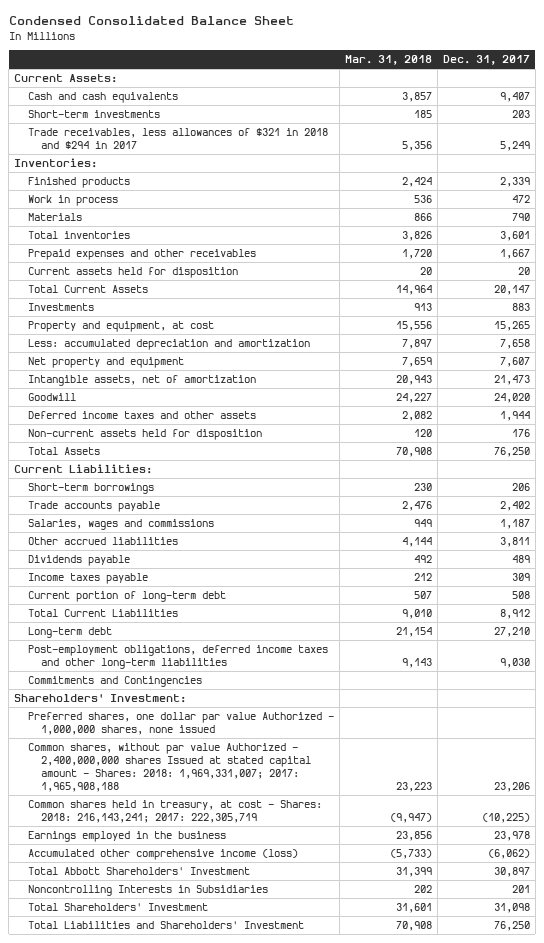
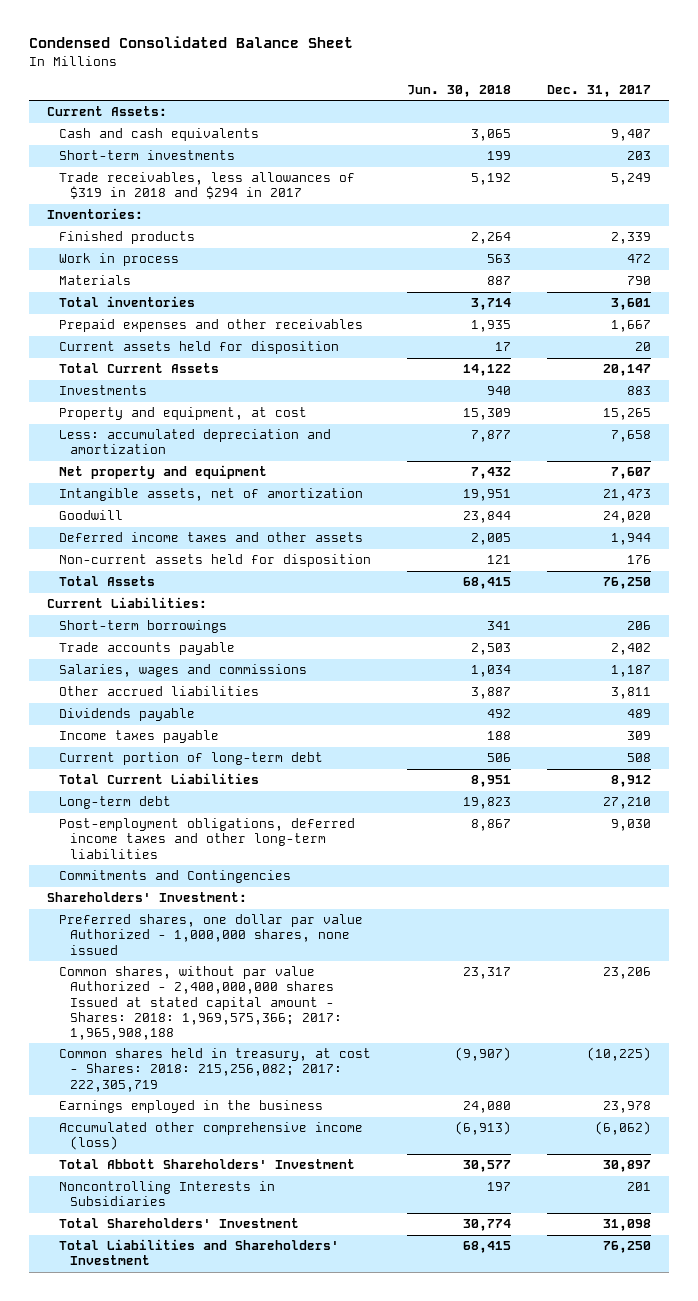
- | Mar. 31, 2018 | Dec. 31, 2017
+ | Jun. 30, 2018 | Dec. 31, 2017
- Trade receivables, less allowances of $321 in 2018 and $294 in 2017 | 5,356 | 5,249
+ Trade receivables, less allowances of $319 in 2018 and $294 in 2017 | 5,192 | 5,249
- Common shares, without par value Authorized - 2,400,000,000 shares Issued at stated capital amount - Shares: 2018: 1,969,331,007; 2017: 1,965,908,188 | 23,223 | 23,206
- Common shares held in treasury, at cost - Shares: 2018: 216,143,241; 2017: 222,305,719 | (9,947) | (10,225)
+ Common shares, without par value Authorized - 2,400,000,000 shares Issued at stated capital amount - Shares: 2018: 1,969,575,366; 2017: 1,965,908,188 | 23,317 | 23,206
+ Common shares held in treasury, at cost - Shares: 2018: 215,256,082; 2017: 222,305,719 | (9,907) | (10,225)

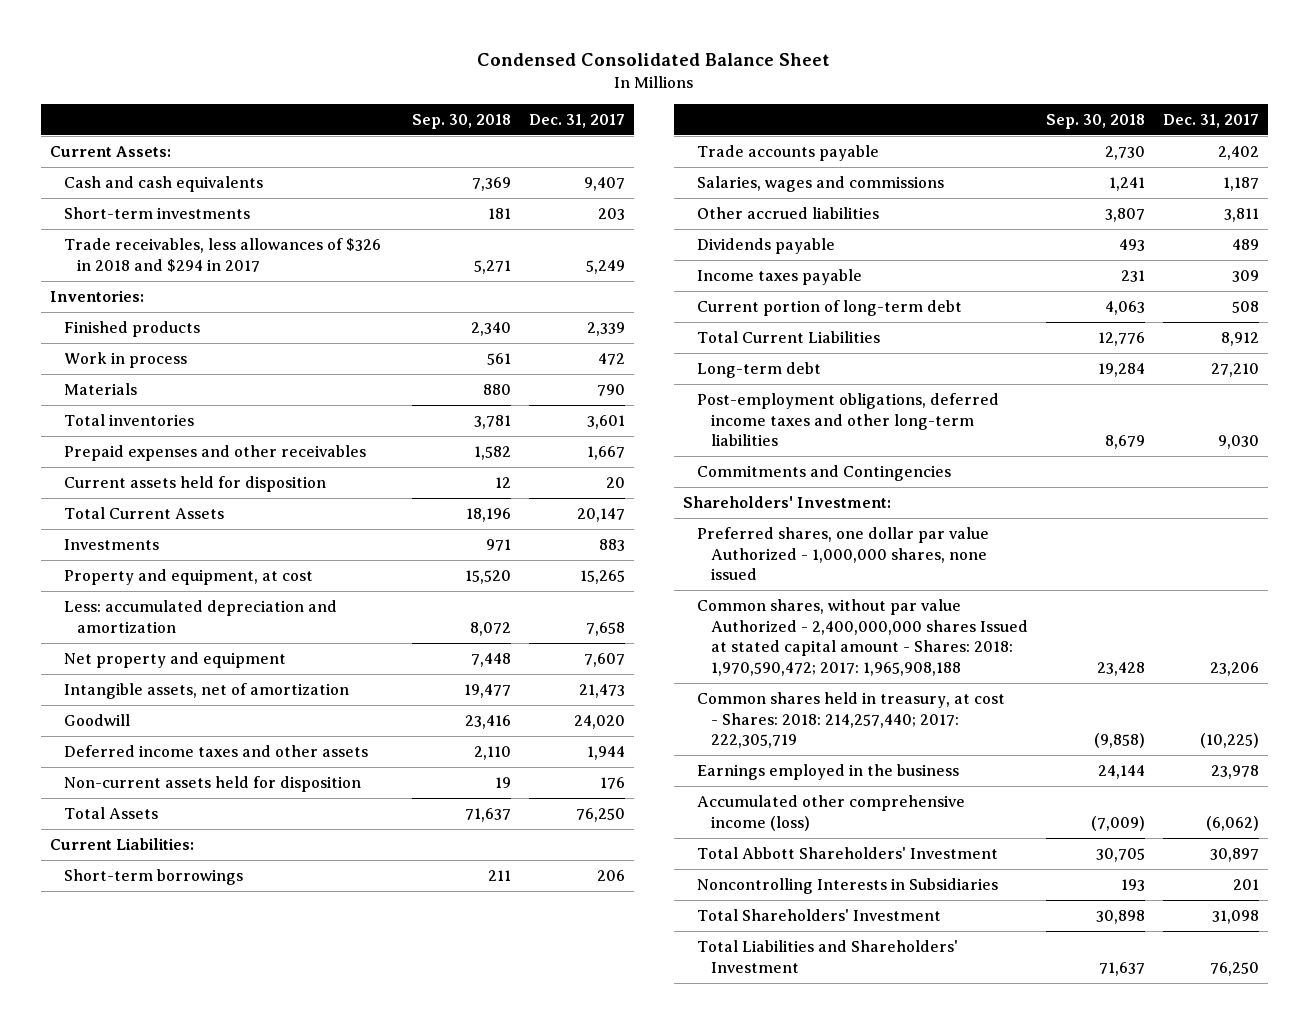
- | Jun. 30, 2018 | Dec. 31, 2017
+ | Sep. 30, 2018 | Dec. 31, 2017
- Trade receivables, less allowances of $319 in 2018 and $294 in 2017 | 5,192 | 5,249
+ Trade receivables, less allowances of $326 in 2018 and $294 in 2017 | 5,271 | 5,249
- Common shares, without par value Authorized - 2,400,000,000 shares Issued at stated capital amount - Shares: 2018: 1,969,575,366; 2017: 1,965,908,188 | 23,317 | 23,206
- Common shares held in treasury, at cost - Shares: 2018: 215,256,082; 2017: 222,305,719 | (9,907) | (10,225)
+ Common shares, without par value Authorized - 2,400,000,000 shares Issued at stated capital amount - Shares: 2018: 1,970,590,472; 2017: 1,965,908,188 | 23,428 | 23,206
+ Common shares held in treasury, at cost - Shares: 2018: 214,257,440; 2017: 222,305,719 | (9,858) | (10,225)

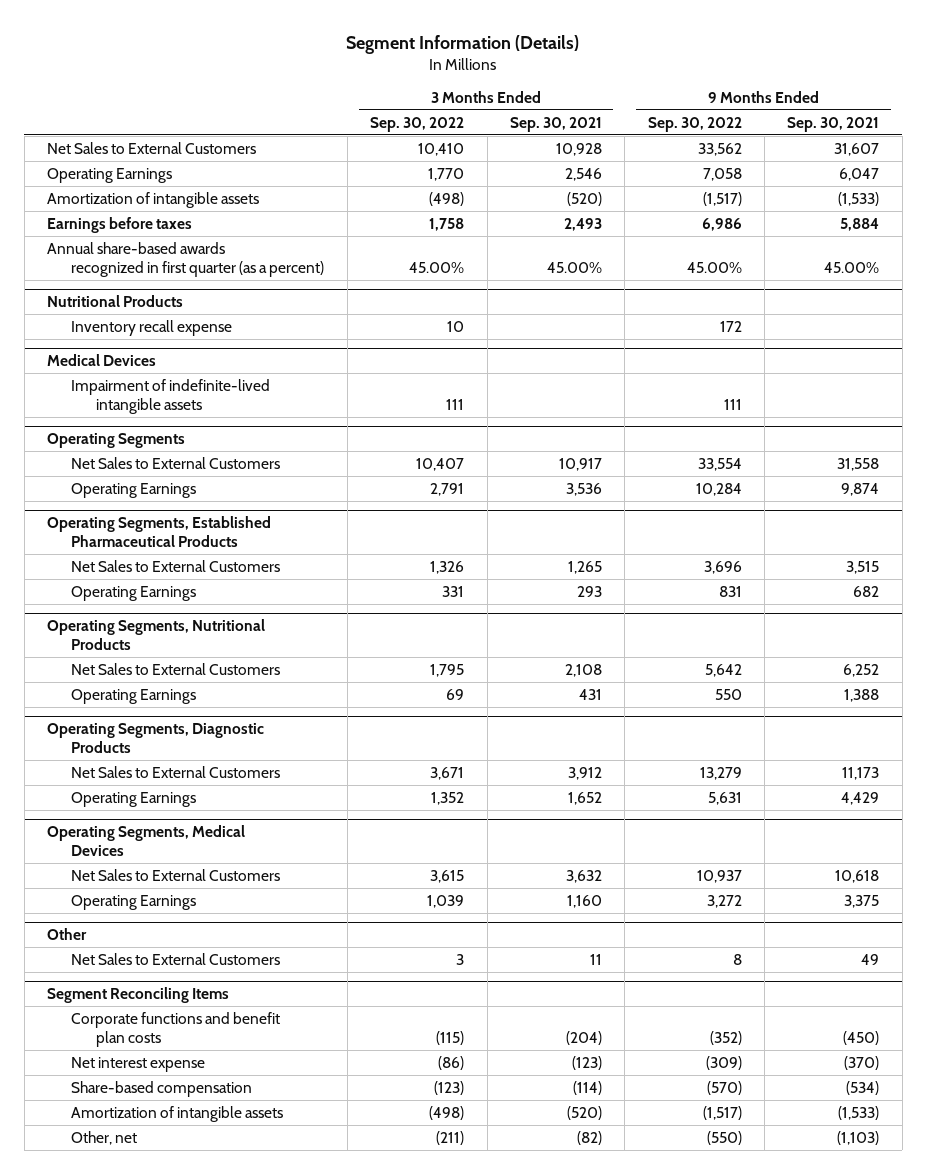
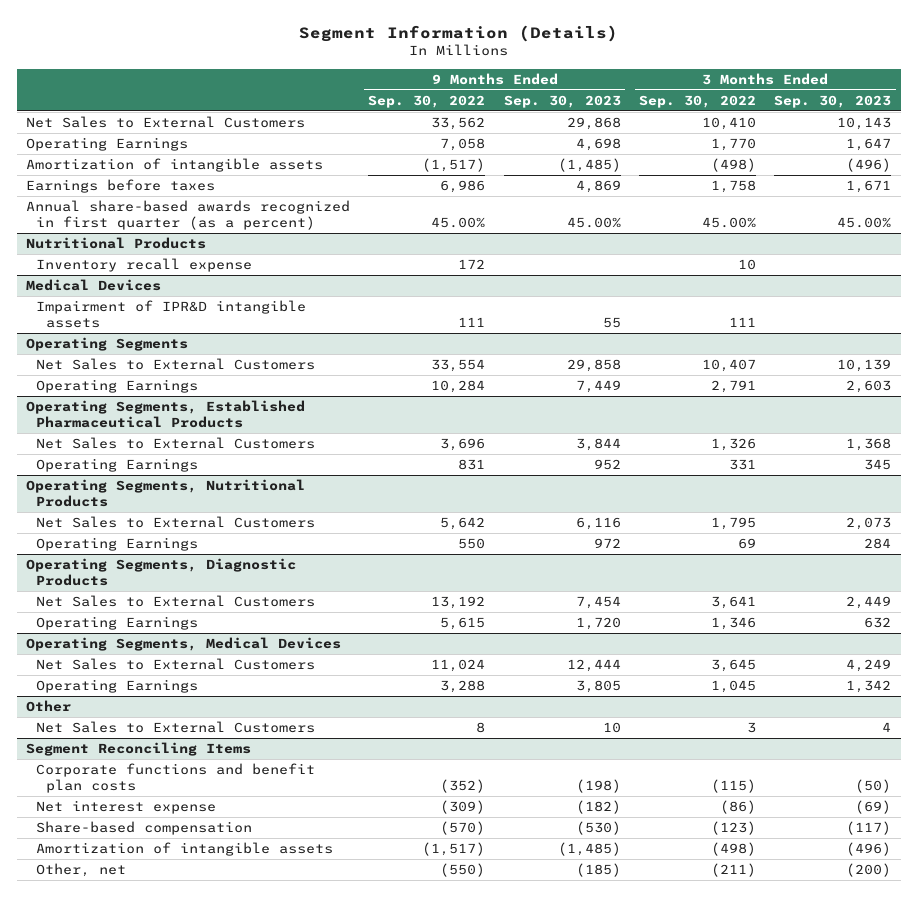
- | 3 Months Ended Sep. 30, 2022 | 3 Months Ended Sep. 30, 2021 | 9 Months Ended Sep. 30, 2022 | 9 Months Ended Sep. 30, 2021
+ | 9 Months Ended Sep. 30, 2022 | 9 Months Ended Sep. 30, 2023 | 3 Months Ended Sep. 30, 2022 | 3 Months Ended Sep. 30, 2023
@ Medical Devices
- Impairment of indefinite-lived intangible assets | 111 | | 111 |
+ Impairment of IPR&D intangible assets | 111 | 55 | 111 |
@ Operating Segments, Diagnostic Products
- Net Sales to External Customers | 3,671 | 3,912 | 13,279 | 11,173
- Operating Earnings | 1,352 | 1,652 | 5,631 | 4,429
+ Net Sales to External Customers | 13,192 | 7,454 | 3,641 | 2,449
+ Operating Earnings | 5,615 | 1,720 | 1,346 | 632
@ Operating Segments, Medical Devices
- Net Sales to External Customers | 3,615 | 3,632 | 10,937 | 10,618
- Operating Earnings | 1,039 | 1,160 | 3,272 | 3,375
+ Net Sales to External Customers | 11,024 | 12,444 | 3,645 | 4,249
+ Operating Earnings | 3,288 | 3,805 | 1,045 | 1,342

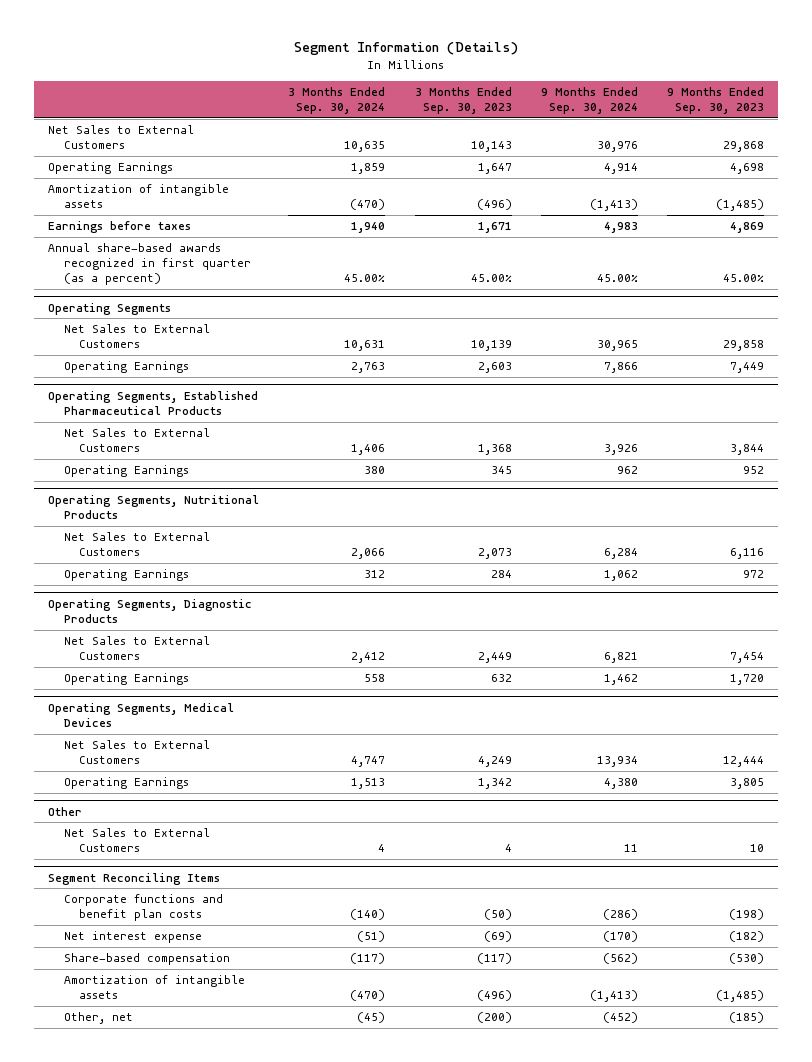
- | 9 Months Ended Sep. 30, 2022 | 9 Months Ended Sep. 30, 2023 | 3 Months Ended Sep. 30, 2022 | 3 Months Ended Sep. 30, 2023
+ | 3 Months Ended Sep. 30, 2024 | 3 Months Ended Sep. 30, 2023 | 9 Months Ended Sep. 30, 2024 | 9 Months Ended Sep. 30, 2023
- Nutritional Products
- Inventory recall expense | 172 | | 10 |
- Medical Devices
- Impairment of IPR&D intangible assets | 111 | 55 | 111 |

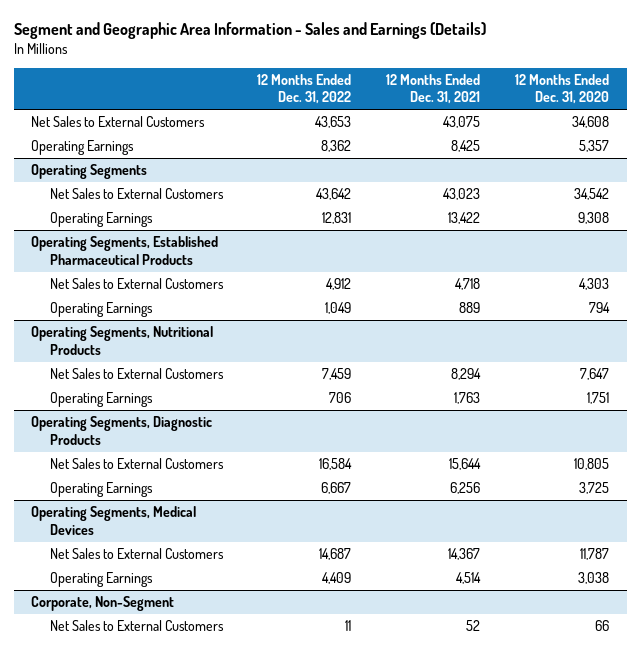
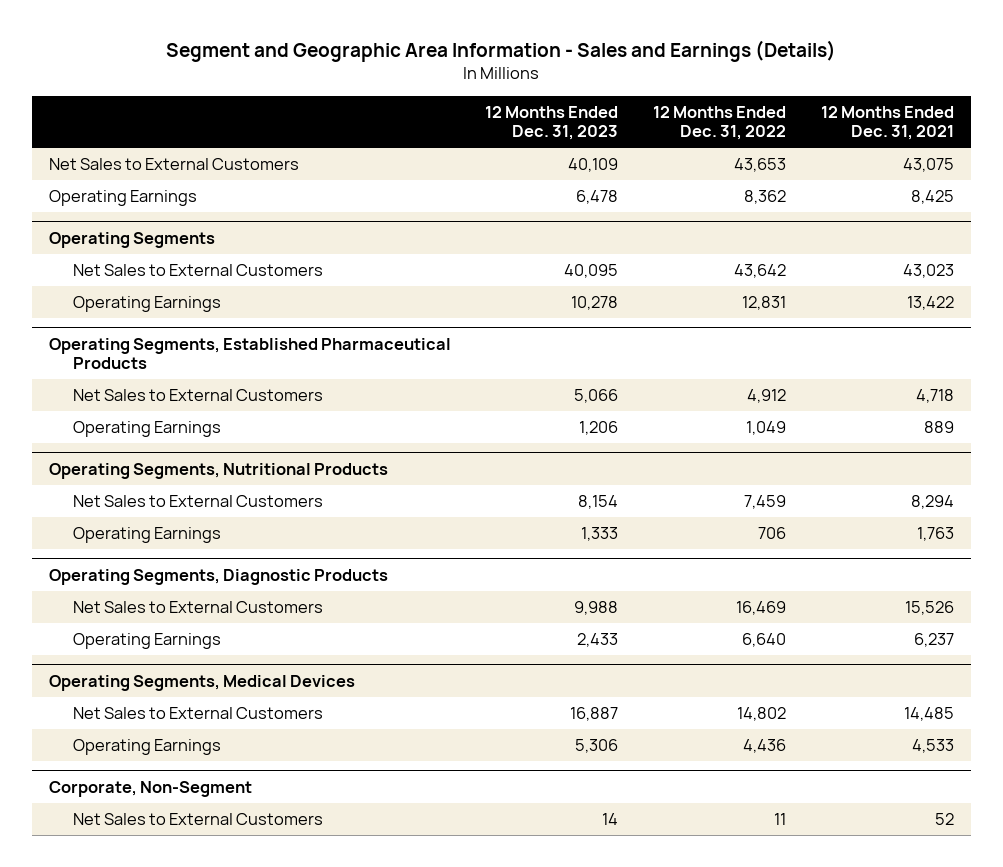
- | 12 Months Ended Dec. 31, 2022 | 12 Months Ended Dec. 31, 2021 | 12 Months Ended Dec. 31, 2020
+ | 12 Months Ended Dec. 31, 2023 | 12 Months Ended Dec. 31, 2022 | 12 Months Ended Dec. 31, 2021
@ Operating Segments, Diagnostic Products
- Net Sales to External Customers | 16,584 | 15,644 | 10,805
- Operating Earnings | 6,667 | 6,256 | 3,725
+ Net Sales to External Customers | 9,988 | 16,469 | 15,526
+ Operating Earnings | 2,433 | 6,640 | 6,237
@ Operating Segments, Medical Devices
- Net Sales to External Customers | 14,687 | 14,367 | 11,787
- Operating Earnings | 4,409 | 4,514 | 3,038
+ Net Sales to External Customers | 16,887 | 14,802 | 14,485
+ Operating Earnings | 5,306 | 4,436 | 4,533

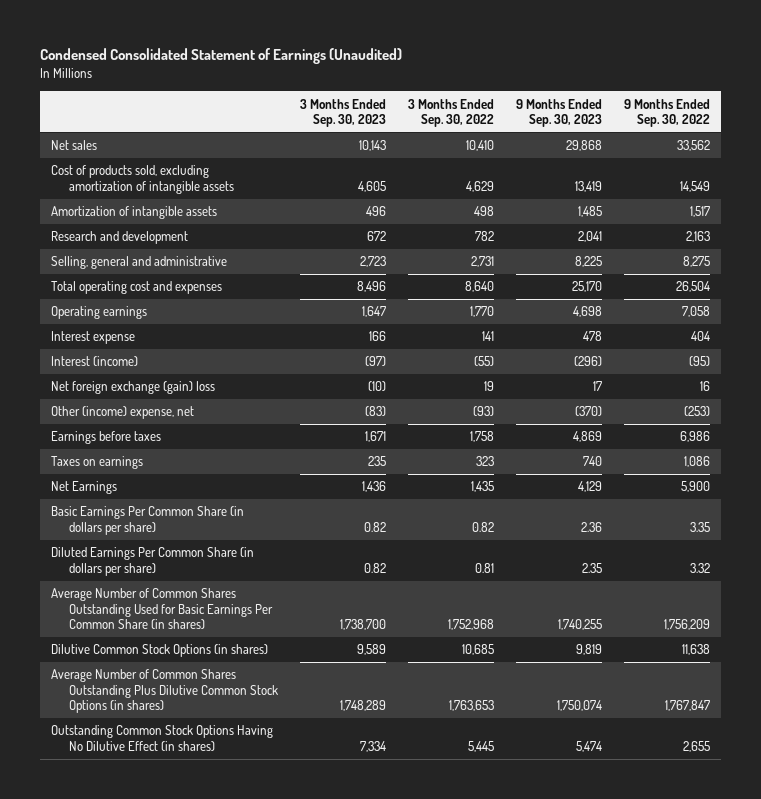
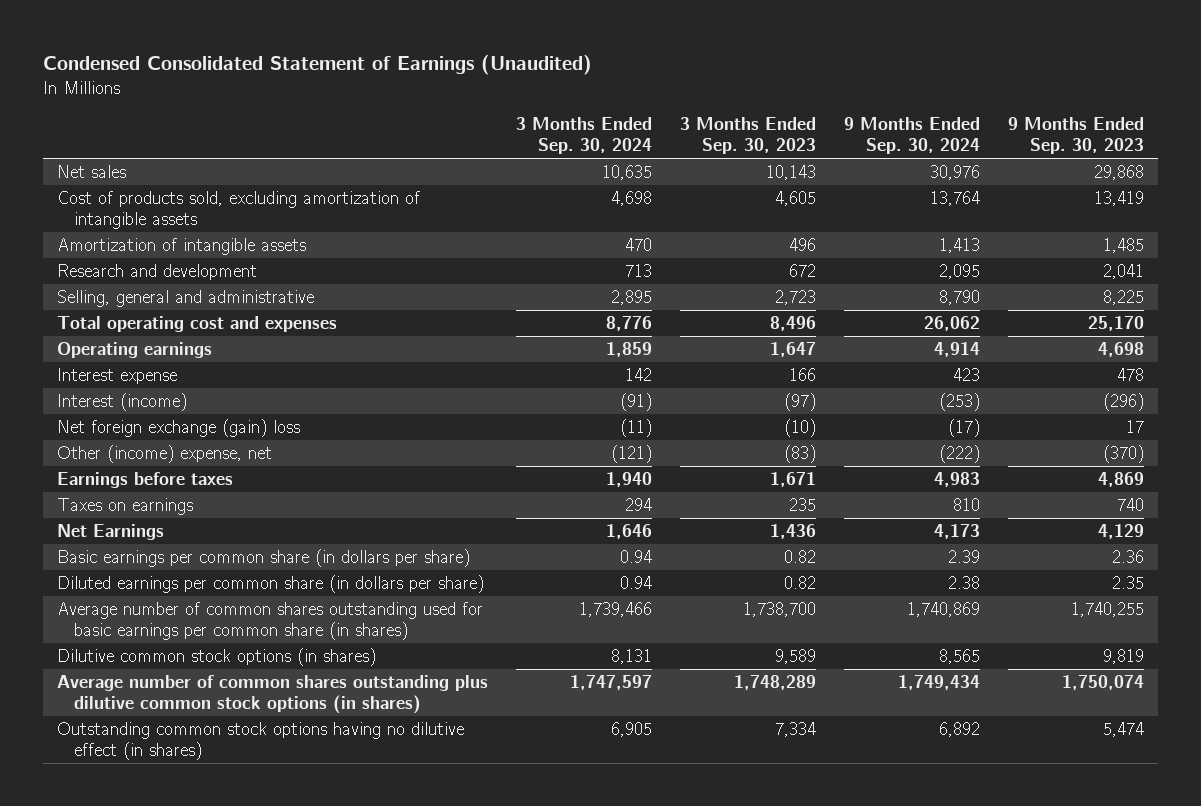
- | 3 Months Ended Sep. 30, 2023 | 3 Months Ended Sep. 30, 2022 | 9 Months Ended Sep. 30, 2023 | 9 Months Ended Sep. 30, 2022
+ | 3 Months Ended Sep. 30, 2024 | 3 Months Ended Sep. 30, 2023 | 9 Months Ended Sep. 30, 2024 | 9 Months Ended Sep. 30, 2023
- Basic Earnings Per Common Share (in dollars per share) | 0.82 | 0.82 | 2.36 | 3.35
- Diluted Earnings Per Common Share (in dollars per share) | 0.82 | 0.81 | 2.35 | 3.32
- Average Number of Common Shares Outstanding Used for Basic Earnings Per Common Share (in shares) | 1,738,700 | 1,752,968 | 1,740,255 | 1,756,209
- Dilutive Common Stock Options (in shares) | 9,589 | 10,685 | 9,819 | 11,638
- Average Number of Common Shares Outstanding Plus Dilutive Common Stock Options (in shares) | 1,748,289 | 1,763,653 | 1,750,074 | 1,767,847
- Outstanding Common Stock Options Having No Dilutive Effect (in shares) | 7,334 | 5,445 | 5,474 | 2,655
+ Basic earnings per common share (in dollars per share) | 0.94 | 0.82 | 2.39 | 2.36
+ Diluted earnings per common share (in dollars per share) | 0.94 | 0.82 | 2.38 | 2.35
+ Average number of common shares outstanding used for basic earnings per common share (in shares) | 1,739,466 | 1,738,700 | 1,740,869 | 1,740,255
+ Dilutive common stock options (in shares) | 8,131 | 9,589 | 8,565 | 9,819
+ Average number of common shares outstanding plus dilutive common stock options (in shares) | 1,747,597 | 1,748,289 | 1,749,434 | 1,750,074
+ Outstanding common stock options having no dilutive effect (in shares) | 6,905 | 7,334 | 6,892 | 5,474

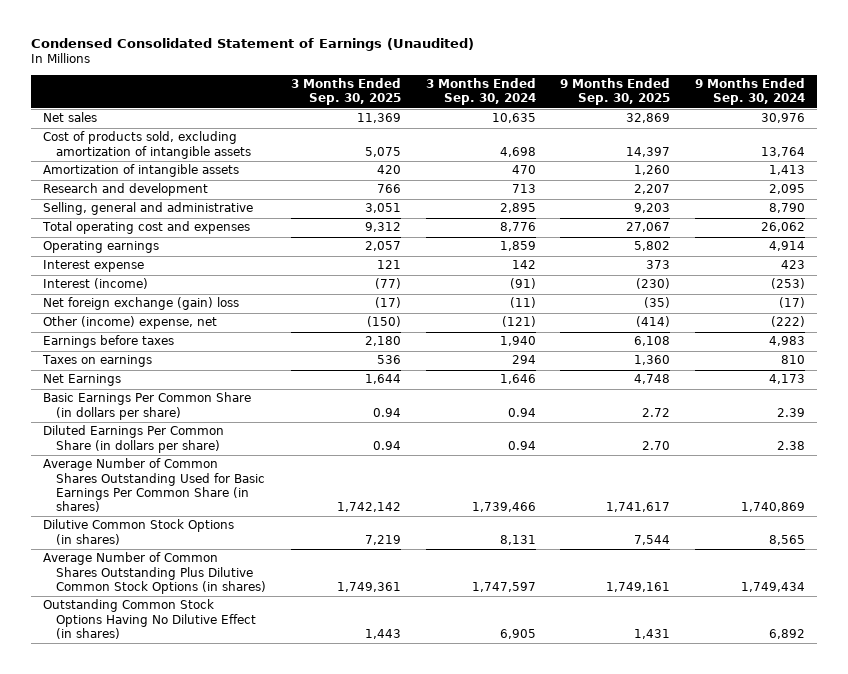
- | 3 Months Ended Sep. 30, 2024 | 3 Months Ended Sep. 30, 2023 | 9 Months Ended Sep. 30, 2024 | 9 Months Ended Sep. 30, 2023
+ | 3 Months Ended Sep. 30, 2025 | 3 Months Ended Sep. 30, 2024 | 9 Months Ended Sep. 30, 2025 | 9 Months Ended Sep. 30, 2024
- Basic earnings per common share (in dollars per share) | 0.94 | 0.82 | 2.39 | 2.36
- Diluted earnings per common share (in dollars per share) | 0.94 | 0.82 | 2.38 | 2.35
- Average number of common shares outstanding used for basic earnings per common share (in shares) | 1,739,466 | 1,738,700 | 1,740,869 | 1,740,255
- Dilutive common stock options (in shares) | 8,131 | 9,589 | 8,565 | 9,819
- Average number of common shares outstanding plus dilutive common stock options (in shares) | 1,747,597 | 1,748,289 | 1,749,434 | 1,750,074
- Outstanding common stock options having no dilutive effect (in shares) | 6,905 | 7,334 | 6,892 | 5,474
+ Basic Earnings Per Common Share (in dollars per share) | 0.94 | 0.94 | 2.72 | 2.39
+ Diluted Earnings Per Common Share (in dollars per share) | 0.94 | 0.94 | 2.70 | 2.38
+ Average Number of Common Shares Outstanding Used for Basic Earnings Per Common Share (in shares) | 1,742,142 | 1,739,466 | 1,741,617 | 1,740,869
+ Dilutive Common Stock Options (in shares) | 7,219 | 8,131 | 7,544 | 8,565
+ Average Number of Common Shares Outstanding Plus Dilutive Common Stock Options (in shares) | 1,749,361 | 1,747,597 | 1,749,161 | 1,749,434
+ Outstanding Common Stock Options Having No Dilutive Effect (in shares) | 1,443 | 6,905 | 1,431 | 6,892

